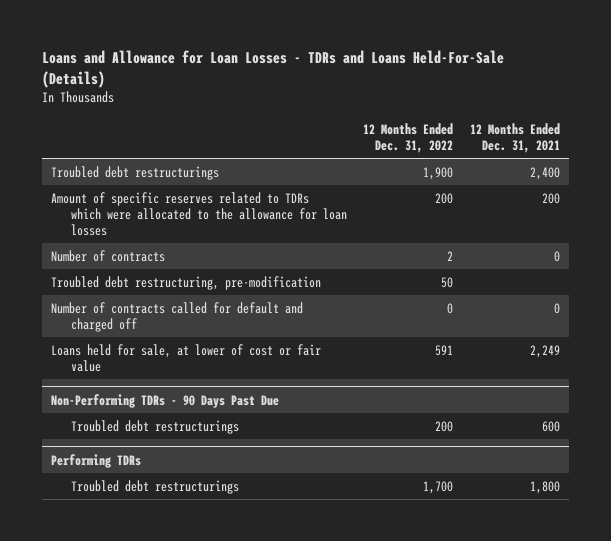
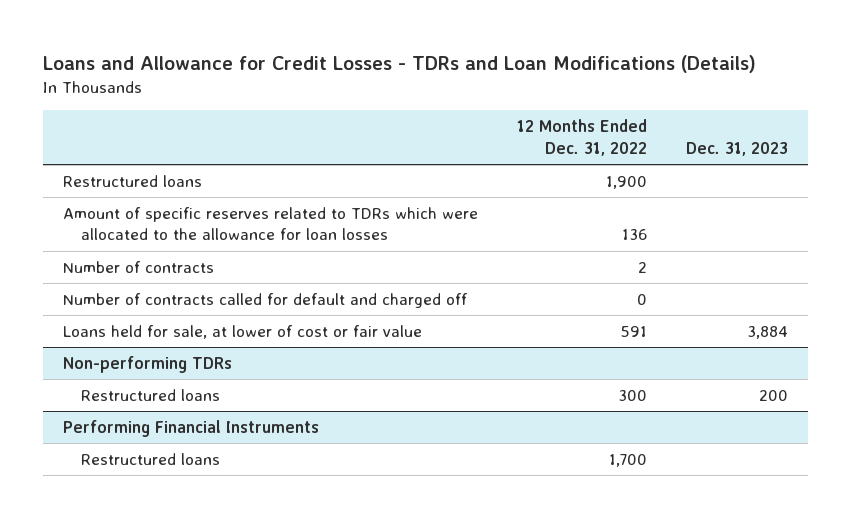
- Loans and Allowance for Loan Losses - TDRs and Loans Held-For-Sale (Details)
+ Loans and Allowance for Credit Losses - TDRs and Loan Modifications (Details)
- | 12 Months Ended Dec. 31, 2022 | 12 Months Ended Dec. 31, 2021
+ | 12 Months Ended Dec. 31, 2022 | Dec. 31, 2023
- Troubled debt restructurings | 1,900 | 2,400
- Amount of specific reserves related to TDRs which were allocated to the allowance for loan losses | 200 | 200
+ Restructured loans | 1,900 |
+ Amount of specific reserves related to TDRs which were allocated to the allowance for loan losses | 136 |
- Troubled debt restructuring, pre-modification | 50 |
- Non-Performing TDRs - 90 Days Past Due
- Troubled debt restructurings | 200 | 600
- Performing TDRs
- Troubled debt restructurings | 1,700 | 1,800
+ Non-performing TDRs
+ Restructured loans | 300 | 200
+ Performing Financial Instruments
+ Restructured loans | 1,700 |

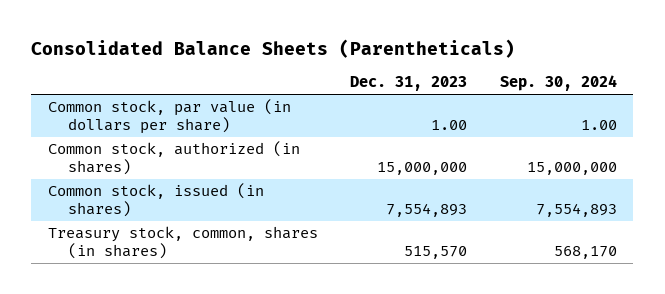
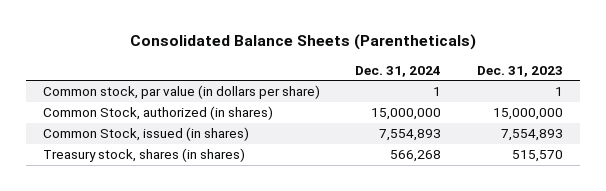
- | Dec. 31, 2023 | Sep. 30, 2024
+ | Dec. 31, 2024 | Dec. 31, 2023
- Common stock, par value (in dollars per share) | 1.00 | 1.00
- Common stock, authorized (in shares) | 15,000,000 | 15,000,000
- Common stock, issued (in shares) | 7,554,893 | 7,554,893
- Treasury stock, common, shares (in shares) | 515,570 | 568,170
+ Common stock, par value (in dollars per share) | 1 | 1
+ Common Stock, authorized (in shares) | 15,000,000 | 15,000,000
+ Common Stock, issued (in shares) | 7,554,893 | 7,554,893
+ Treasury stock, shares (in shares) | 566,268 | 515,570

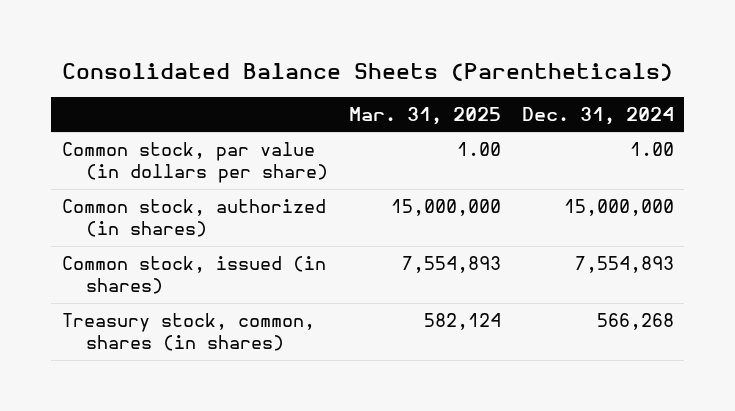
- | Dec. 31, 2024 | Dec. 31, 2023
+ | Mar. 31, 2025 | Dec. 31, 2024
- Common stock, par value (in dollars per share) | 1 | 1
- Common Stock, authorized (in shares) | 15,000,000 | 15,000,000
- Common Stock, issued (in shares) | 7,554,893 | 7,554,893
- Treasury stock, shares (in shares) | 566,268 | 515,570
+ Common stock, par value (in dollars per share) | 1.00 | 1.00
+ Common stock, authorized (in shares) | 15,000,000 | 15,000,000
+ Common stock, issued (in shares) | 7,554,893 | 7,554,893
+ Treasury stock, common, shares (in shares) | 582,124 | 566,268

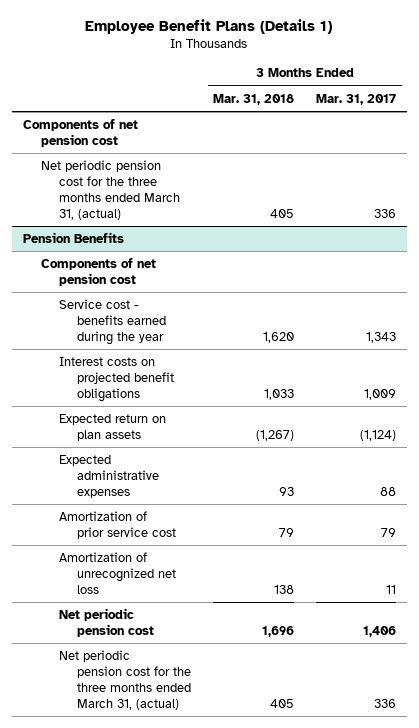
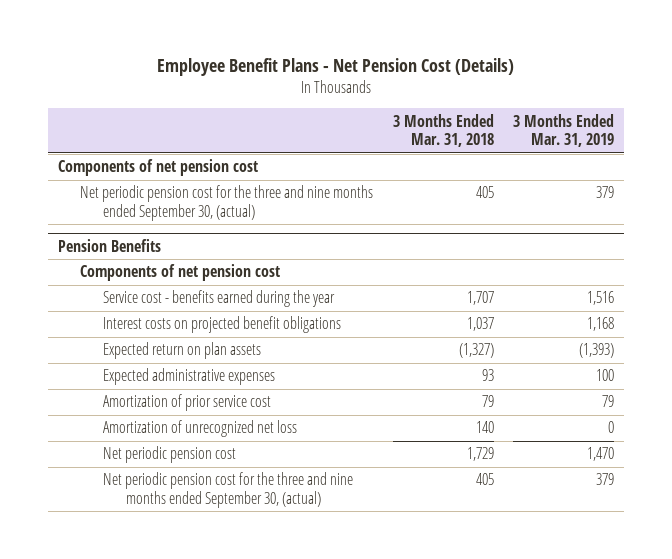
- Employee Benefit Plans (Details 1)
+ Employee Benefit Plans - Net Pension Cost (Details)
- | 3 Months Ended Mar. 31, 2018 | 3 Months Ended Mar. 31, 2017
+ | 3 Months Ended Mar. 31, 2018 | 3 Months Ended Mar. 31, 2019
- Net periodic pension cost for the three months ended March 31, (actual) | 405 | 336
+ Net periodic pension cost for the three and nine months ended September 30, (actual) | 405 | 379
@ Pension Benefits
- Service cost - benefits earned during the year | 1,620 | 1,343
- Interest costs on projected benefit obligations | 1,033 | 1,009
- Expected return on plan assets | (1,267) | (1,124)
+ Service cost - benefits earned during the year | 1,707 | 1,516
+ Interest costs on projected benefit obligations | 1,037 | 1,168
+ Expected return on plan assets | (1,327) | (1,393)
- Amortization of unrecognized net loss | 138 | 11
- Net periodic pension cost | 1,696 | 1,406
- Net periodic pension cost for the three months ended March 31, (actual) | 405 | 336
+ Amortization of unrecognized net loss | 140 | 0
+ Net periodic pension cost | 1,729 | 1,470
+ Net periodic pension cost for the three and nine months ended September 30, (actual) | 405 | 379

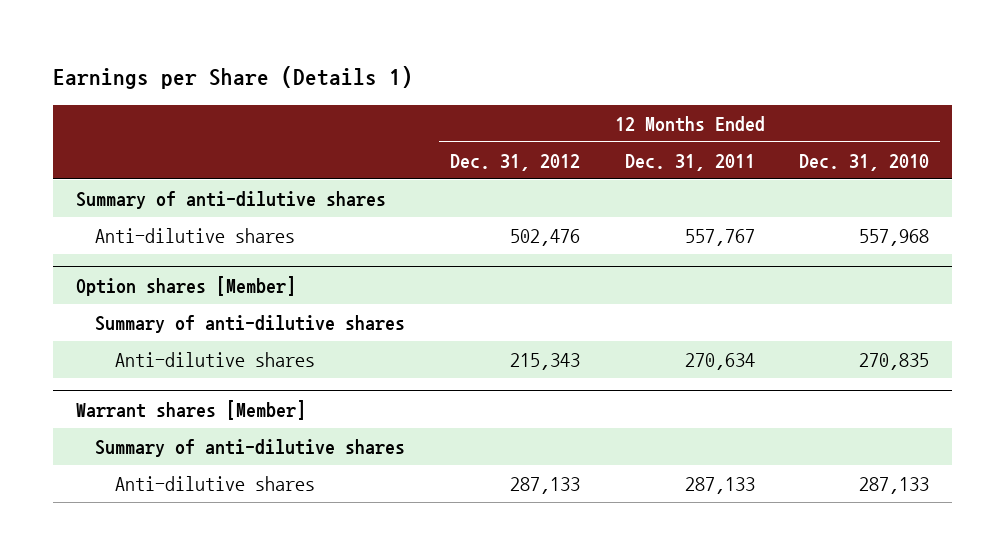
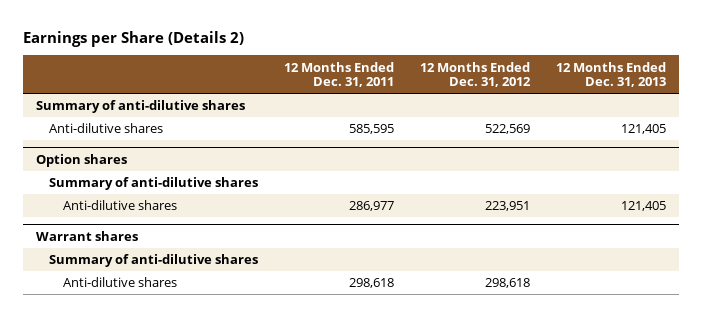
- Earnings per Share (Details 1)
+ Earnings per Share (Details 2)
- | 12 Months Ended Dec. 31, 2012 | 12 Months Ended Dec. 31, 2011 | 12 Months Ended Dec. 31, 2010
+ | 12 Months Ended Dec. 31, 2011 | 12 Months Ended Dec. 31, 2012 | 12 Months Ended Dec. 31, 2013
- Anti-dilutive shares | 502,476 | 557,767 | 557,968
- Option shares [Member]
+ Anti-dilutive shares | 585,595 | 522,569 | 121,405
+ Option shares
- Anti-dilutive shares | 215,343 | 270,634 | 270,835
- Warrant shares [Member]
+ Anti-dilutive shares | 286,977 | 223,951 | 121,405
+ Warrant shares
- Anti-dilutive shares | 287,133 | 287,133 | 287,133
+ Anti-dilutive shares | 298,618 | 298,618 |

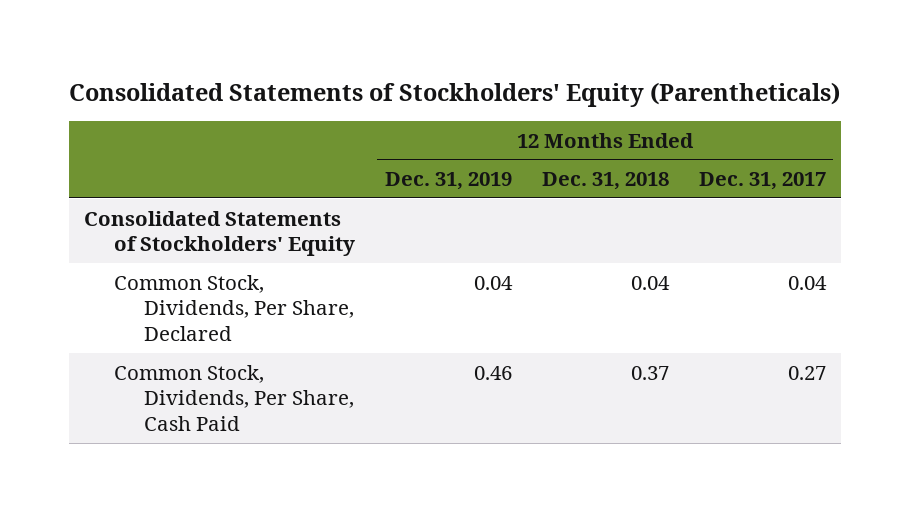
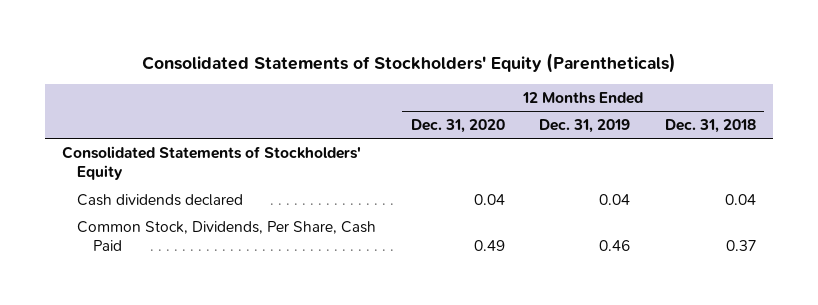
- | 12 Months Ended Dec. 31, 2019 | 12 Months Ended Dec. 31, 2018 | 12 Months Ended Dec. 31, 2017
+ | 12 Months Ended Dec. 31, 2020 | 12 Months Ended Dec. 31, 2019 | 12 Months Ended Dec. 31, 2018
- Common Stock, Dividends, Per Share, Declared | 0.04 | 0.04 | 0.04
+ Cash dividends declared | 0.04 | 0.04 | 0.04

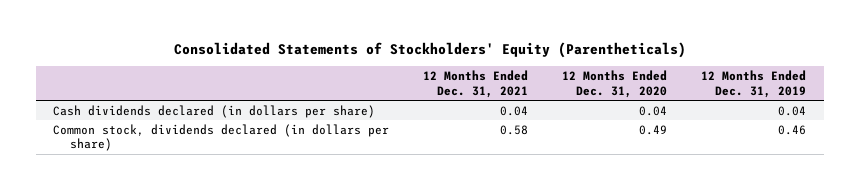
- | 12 Months Ended Dec. 31, 2020 | 12 Months Ended Dec. 31, 2019 | 12 Months Ended Dec. 31, 2018
+ | 12 Months Ended Dec. 31, 2021 | 12 Months Ended Dec. 31, 2020 | 12 Months Ended Dec. 31, 2019
- Consolidated Statements of Stockholders' Equity
- Cash dividends declared | 0.04 | 0.04 | 0.04
- Common Stock, Dividends, Per Share, Cash Paid | 0.49 | 0.46 | 0.37
+ Cash dividends declared (in dollars per share) | 0.04 | 0.04 | 0.04
+ Common stock, dividends declared (in dollars per share) | 0.58 | 0.49 | 0.46

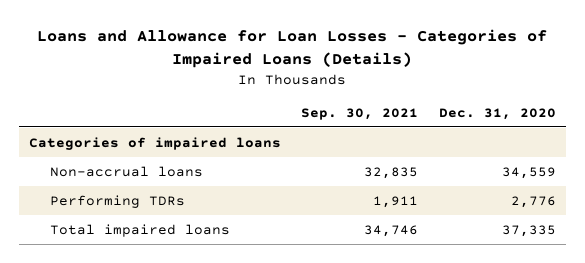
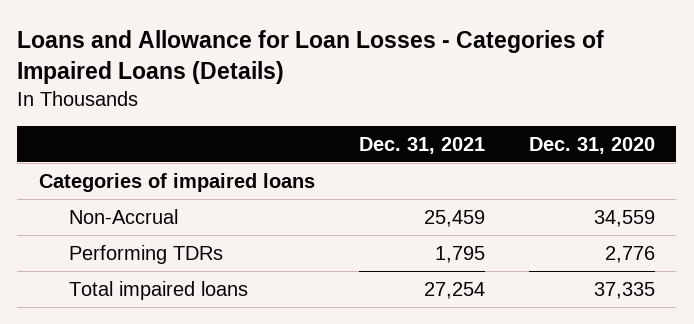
- | Sep. 30, 2021 | Dec. 31, 2020
+ | Dec. 31, 2021 | Dec. 31, 2020
- Non-accrual loans | 32,835 | 34,559
+ Non-Accrual | 25,459 | 34,559

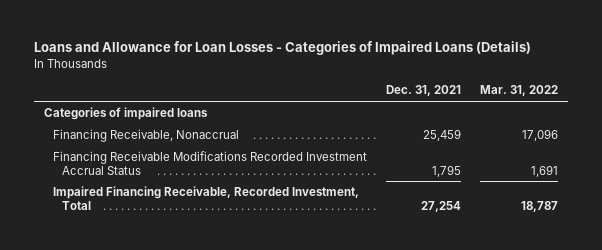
- | Dec. 31, 2021 | Dec. 31, 2020
+ | Dec. 31, 2021 | Mar. 31, 2022
- Non-Accrual | 25,459 | 34,559
- Performing TDRs | 1,795 | 2,776
- Total impaired loans | 27,254 | 37,335
+ Financing Receivable, Nonaccrual | 25,459 | 17,096
+ Financing Receivable Modifications Recorded Investment Accrual Status | 1,795 | 1,691
+ Impaired Financing Receivable, Recorded Investment, Total | 27,254 | 18,787

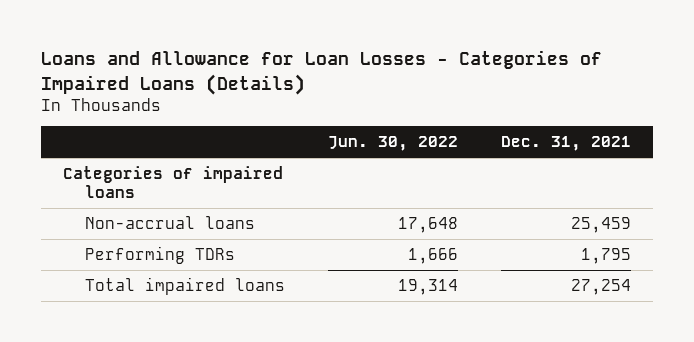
- | Dec. 31, 2021 | Mar. 31, 2022
+ | Jun. 30, 2022 | Dec. 31, 2021
- Financing Receivable, Nonaccrual | 25,459 | 17,096
- Financing Receivable Modifications Recorded Investment Accrual Status | 1,795 | 1,691
- Impaired Financing Receivable, Recorded Investment, Total | 27,254 | 18,787
+ Non-accrual loans | 17,648 | 25,459
+ Performing TDRs | 1,666 | 1,795
+ Total impaired loans | 19,314 | 27,254

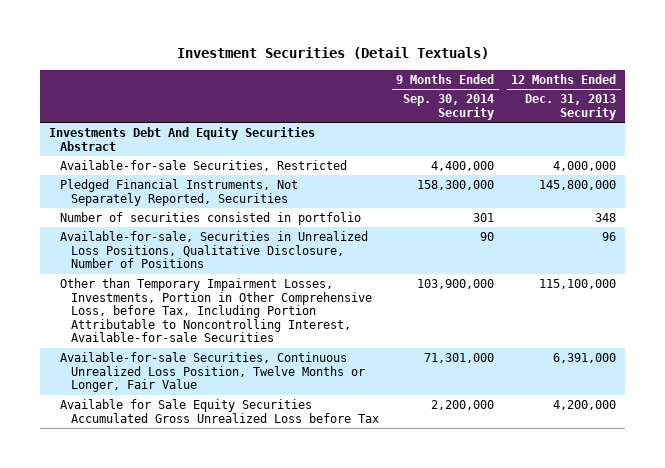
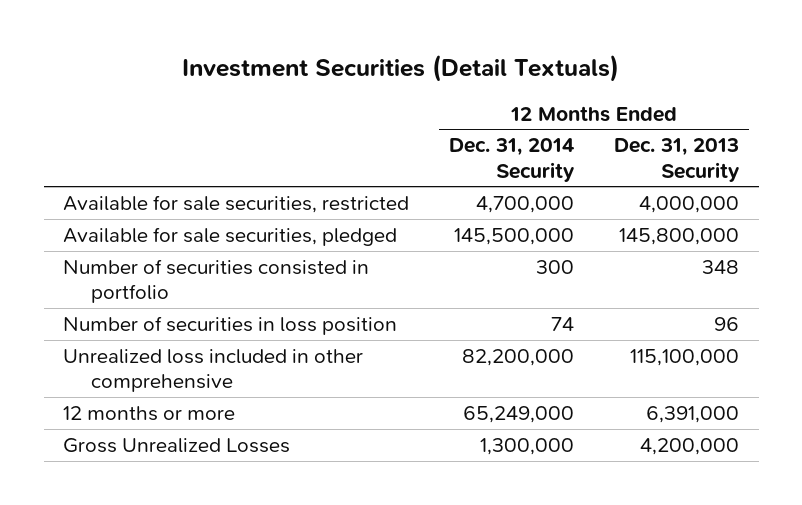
- | 9 Months Ended Sep. 30, 2014 Security | 12 Months Ended Dec. 31, 2013 Security
+ | 12 Months Ended Dec. 31, 2014 Security | 12 Months Ended Dec. 31, 2013 Security
- Investments Debt And Equity Securities Abstract
- Available-for-sale Securities, Restricted | 4,400,000 | 4,000,000
- Pledged Financial Instruments, Not Separately Reported, Securities | 158,300,000 | 145,800,000
+ Available for sale securities, restricted | 4,700,000 | 4,000,000
+ Available for sale securities, pledged | 145,500,000 | 145,800,000
- Available-for-sale, Securities in Unrealized Loss Positions, Qualitative Disclosure, Number of Positions | 90 | 96
- Other than Temporary Impairment Losses, Investments, Portion in Other Comprehensive Loss, before Tax, Including Portion Attributable to Noncontrolling Interest, Available-for-sale Securities | 103,900,000 | 115,100,000
- Available-for-sale Securities, Continuous Unrealized Loss Position, Twelve Months or Longer, Fair Value | 71,301,000 | 6,391,000
- Available for Sale Equity Securities Accumulated Gross Unrealized Loss before Tax | 2,200,000 | 4,200,000
+ Number of securities in loss position | 74 | 96
+ Unrealized loss included in other comprehensive | 82,200,000 | 115,100,000
+ 12 months or more | 65,249,000 | 6,391,000
+ Gross Unrealized Losses | 1,300,000 | 4,200,000

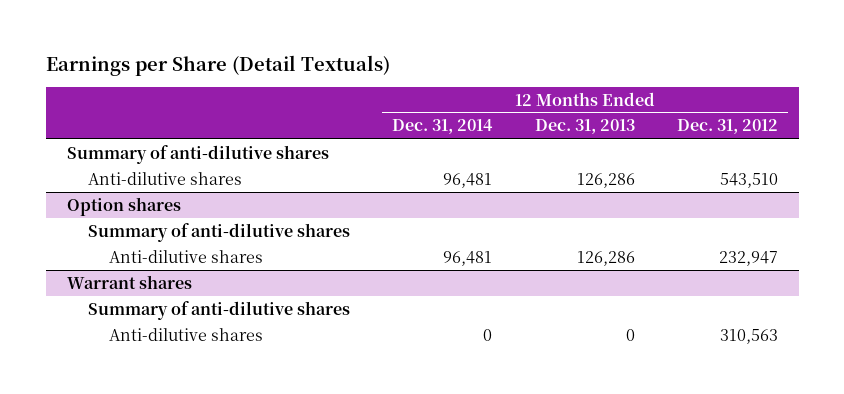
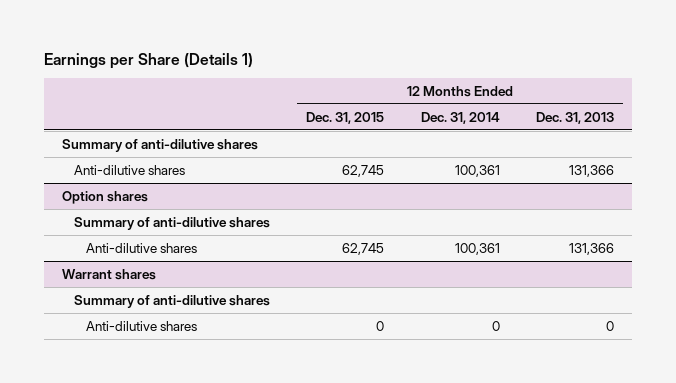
- Earnings per Share (Detail Textuals)
+ Earnings per Share (Details 1)
- | 12 Months Ended Dec. 31, 2014 | 12 Months Ended Dec. 31, 2013 | 12 Months Ended Dec. 31, 2012
+ | 12 Months Ended Dec. 31, 2015 | 12 Months Ended Dec. 31, 2014 | 12 Months Ended Dec. 31, 2013
- Anti-dilutive shares | 96,481 | 126,286 | 543,510
+ Anti-dilutive shares | 62,745 | 100,361 | 131,366
@ Option shares
- Anti-dilutive shares | 96,481 | 126,286 | 232,947
+ Anti-dilutive shares | 62,745 | 100,361 | 131,366

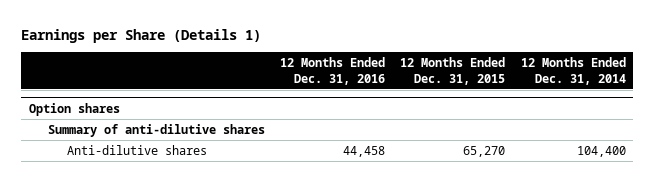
- | 12 Months Ended Dec. 31, 2015 | 12 Months Ended Dec. 31, 2014 | 12 Months Ended Dec. 31, 2013
+ | 12 Months Ended Dec. 31, 2016 | 12 Months Ended Dec. 31, 2015 | 12 Months Ended Dec. 31, 2014
- Summary of anti-dilutive shares
- Anti-dilutive shares | 62,745 | 100,361 | 131,366
@ Option shares
- Anti-dilutive shares | 62,745 | 100,361 | 131,366
- Warrant shares
- Summary of anti-dilutive shares
- Anti-dilutive shares | 0 | 0 | 0
@ Option shares
+ Anti-dilutive shares | 44,458 | 65,270 | 104,400

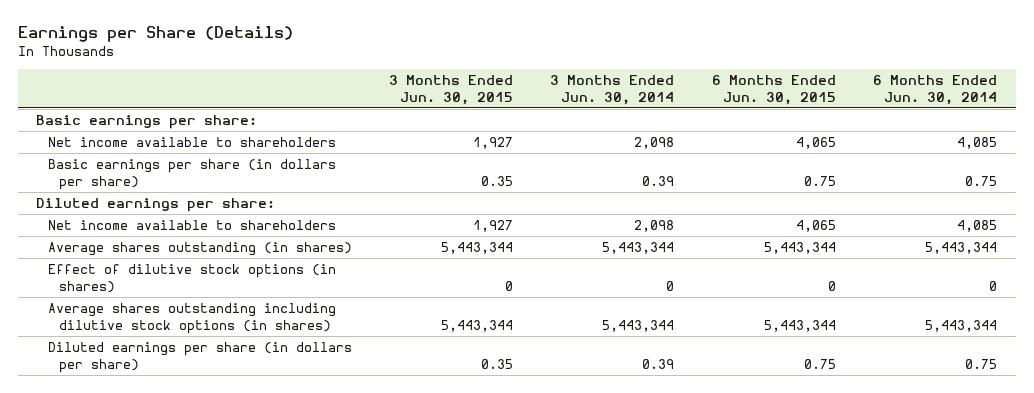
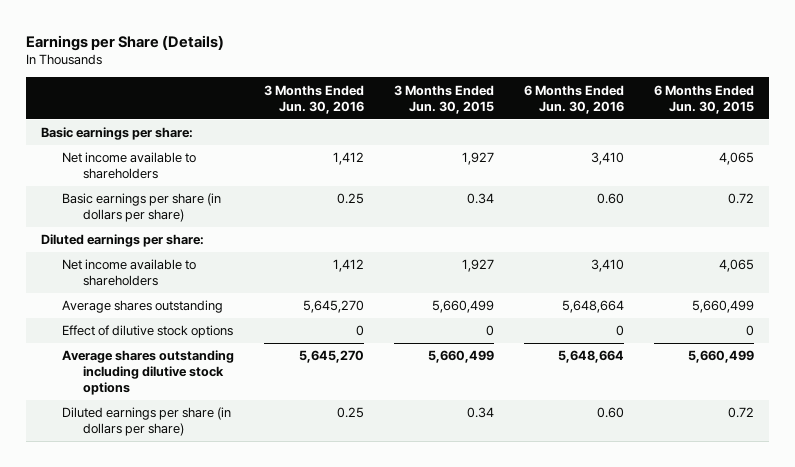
- | 3 Months Ended Jun. 30, 2015 | 3 Months Ended Jun. 30, 2014 | 6 Months Ended Jun. 30, 2015 | 6 Months Ended Jun. 30, 2014
+ | 3 Months Ended Jun. 30, 2016 | 3 Months Ended Jun. 30, 2015 | 6 Months Ended Jun. 30, 2016 | 6 Months Ended Jun. 30, 2015
- Basic earnings per share (in dollars per share) | 0.35 | 0.39 | 0.75 | 0.75
+ Basic earnings per share (in dollars per share) | 0.25 | 0.34 | 0.60 | 0.72
- Average shares outstanding (in shares) | 5,443,344 | 5,443,344 | 5,443,344 | 5,443,344
- Effect of dilutive stock options (in shares) | 0 | 0 | 0 | 0
- Average shares outstanding including dilutive stock options (in shares) | 5,443,344 | 5,443,344 | 5,443,344 | 5,443,344
- Diluted earnings per share (in dollars per share) | 0.35 | 0.39 | 0.75 | 0.75
+ Average shares outstanding | 5,645,270 | 5,660,499 | 5,648,664 | 5,660,499
+ Effect of dilutive stock options | 0 | 0 | 0 | 0
+ Average shares outstanding including dilutive stock options | 5,645,270 | 5,660,499 | 5,648,664 | 5,660,499
+ Diluted earnings per share (in dollars per share) | 0.25 | 0.34 | 0.60 | 0.72

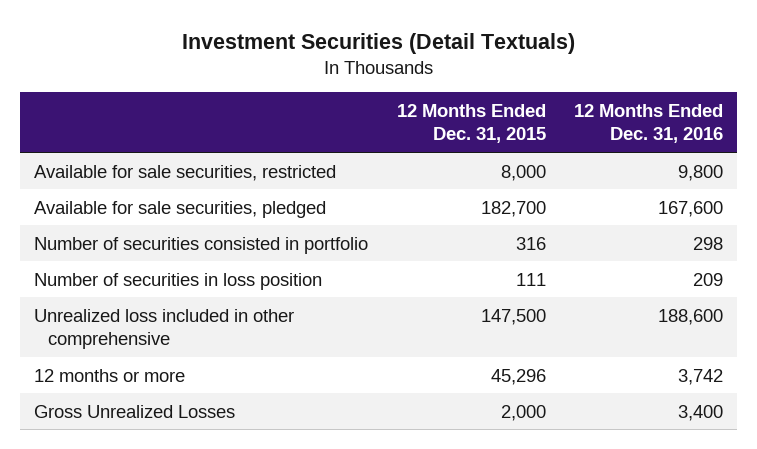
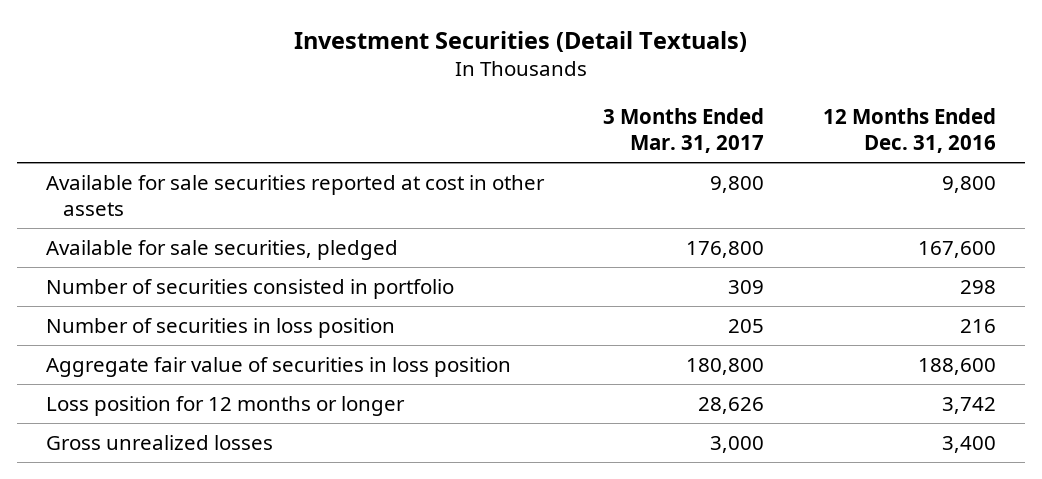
- | 12 Months Ended Dec. 31, 2015 | 12 Months Ended Dec. 31, 2016
+ | 3 Months Ended Mar. 31, 2017 | 12 Months Ended Dec. 31, 2016
- Available for sale securities, restricted | 8,000 | 9,800
+ Available for sale securities reported at cost in other assets | 9,800 | 9,800
- Number of securities in loss position | 111 | 209
- Unrealized loss included in other comprehensive | 147,500 | 188,600
- 12 months or more | 45,296 | 3,742
- Gross Unrealized Losses | 2,000 | 3,400
+ Number of securities in loss position | 205 | 216
+ Aggregate fair value of securities in loss position | 180,800 | 188,600
+ Loss position for 12 months or longer | 28,626 | 3,742
+ Gross unrealized losses | 3,000 | 3,400

